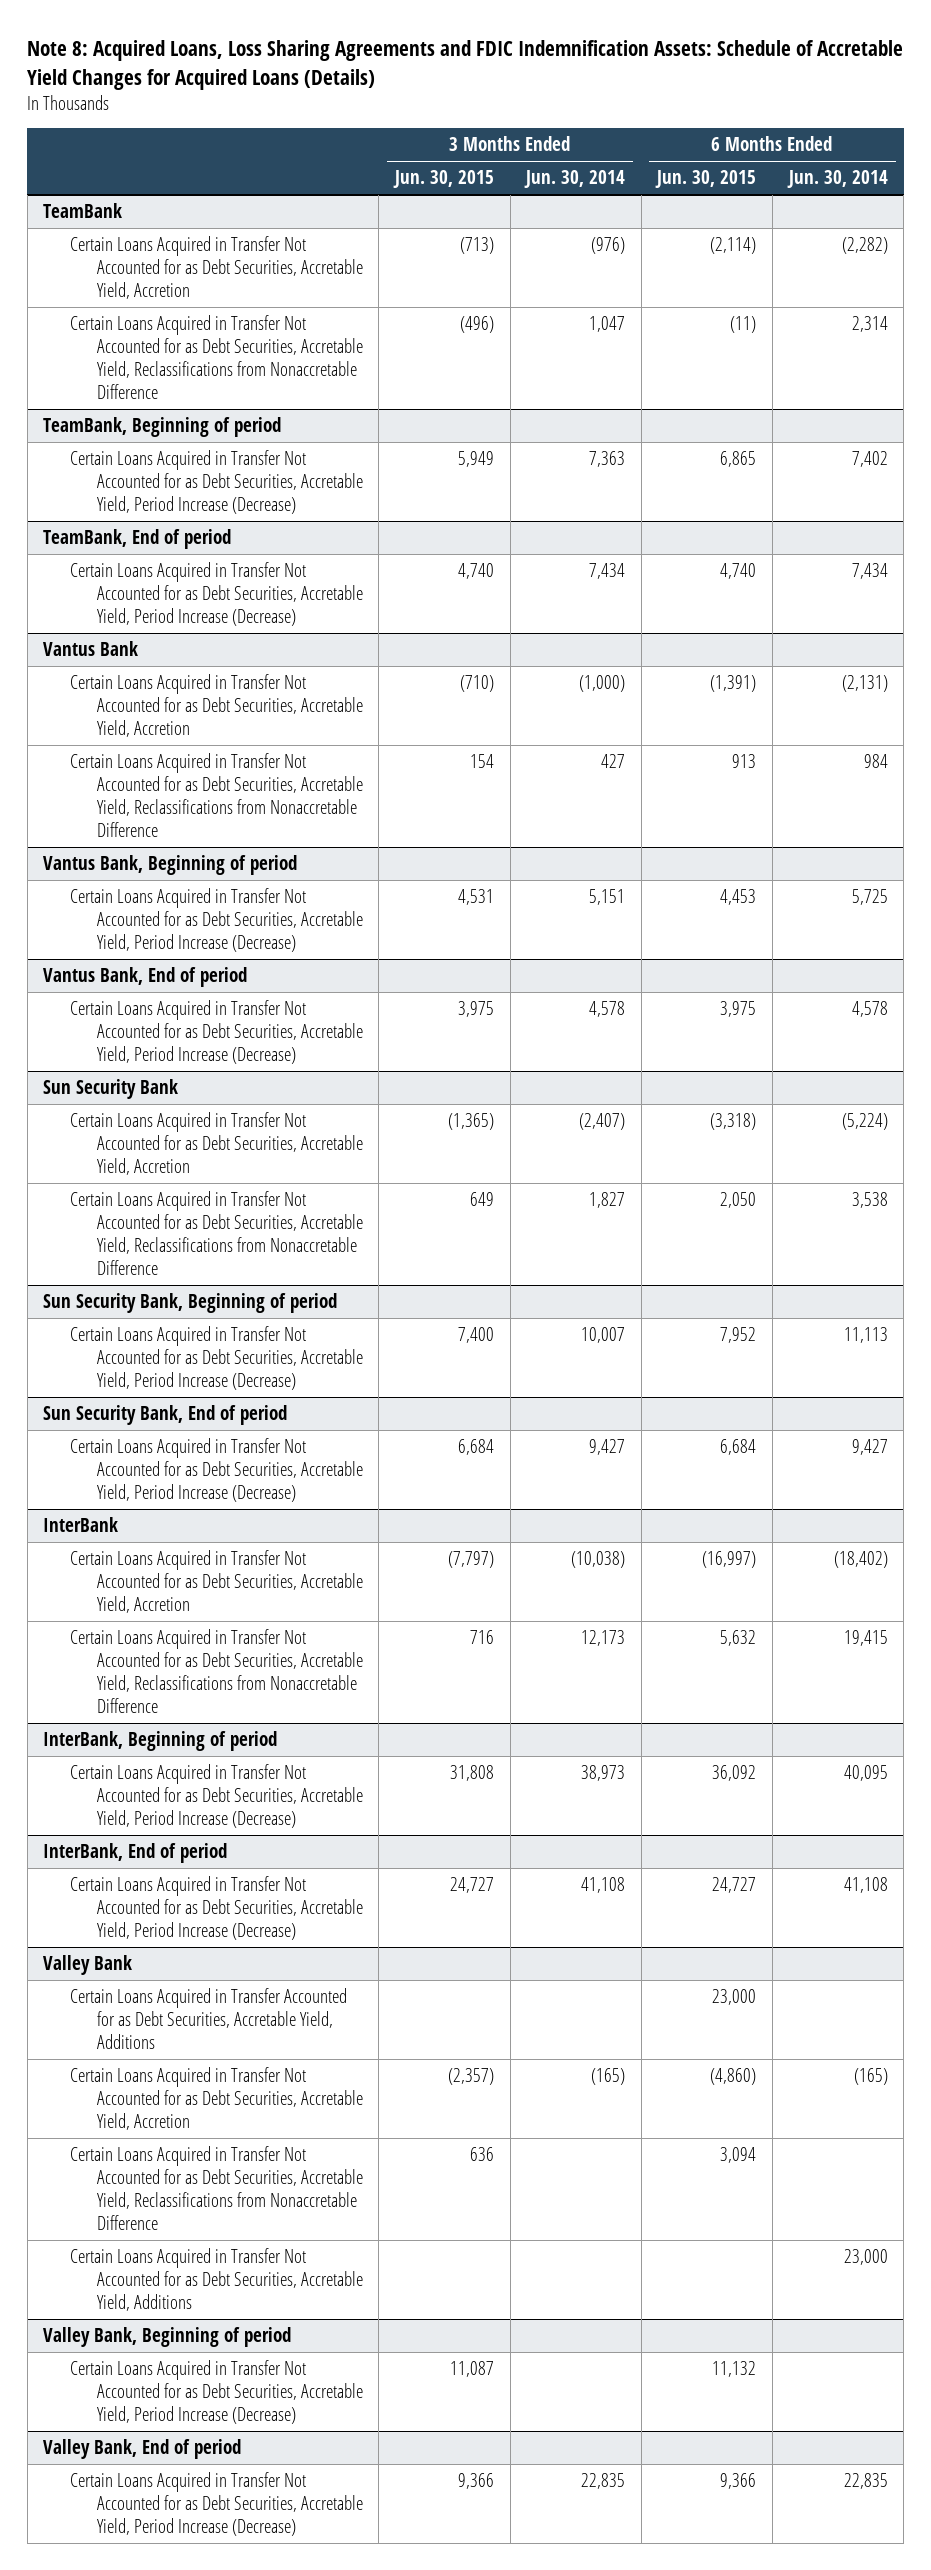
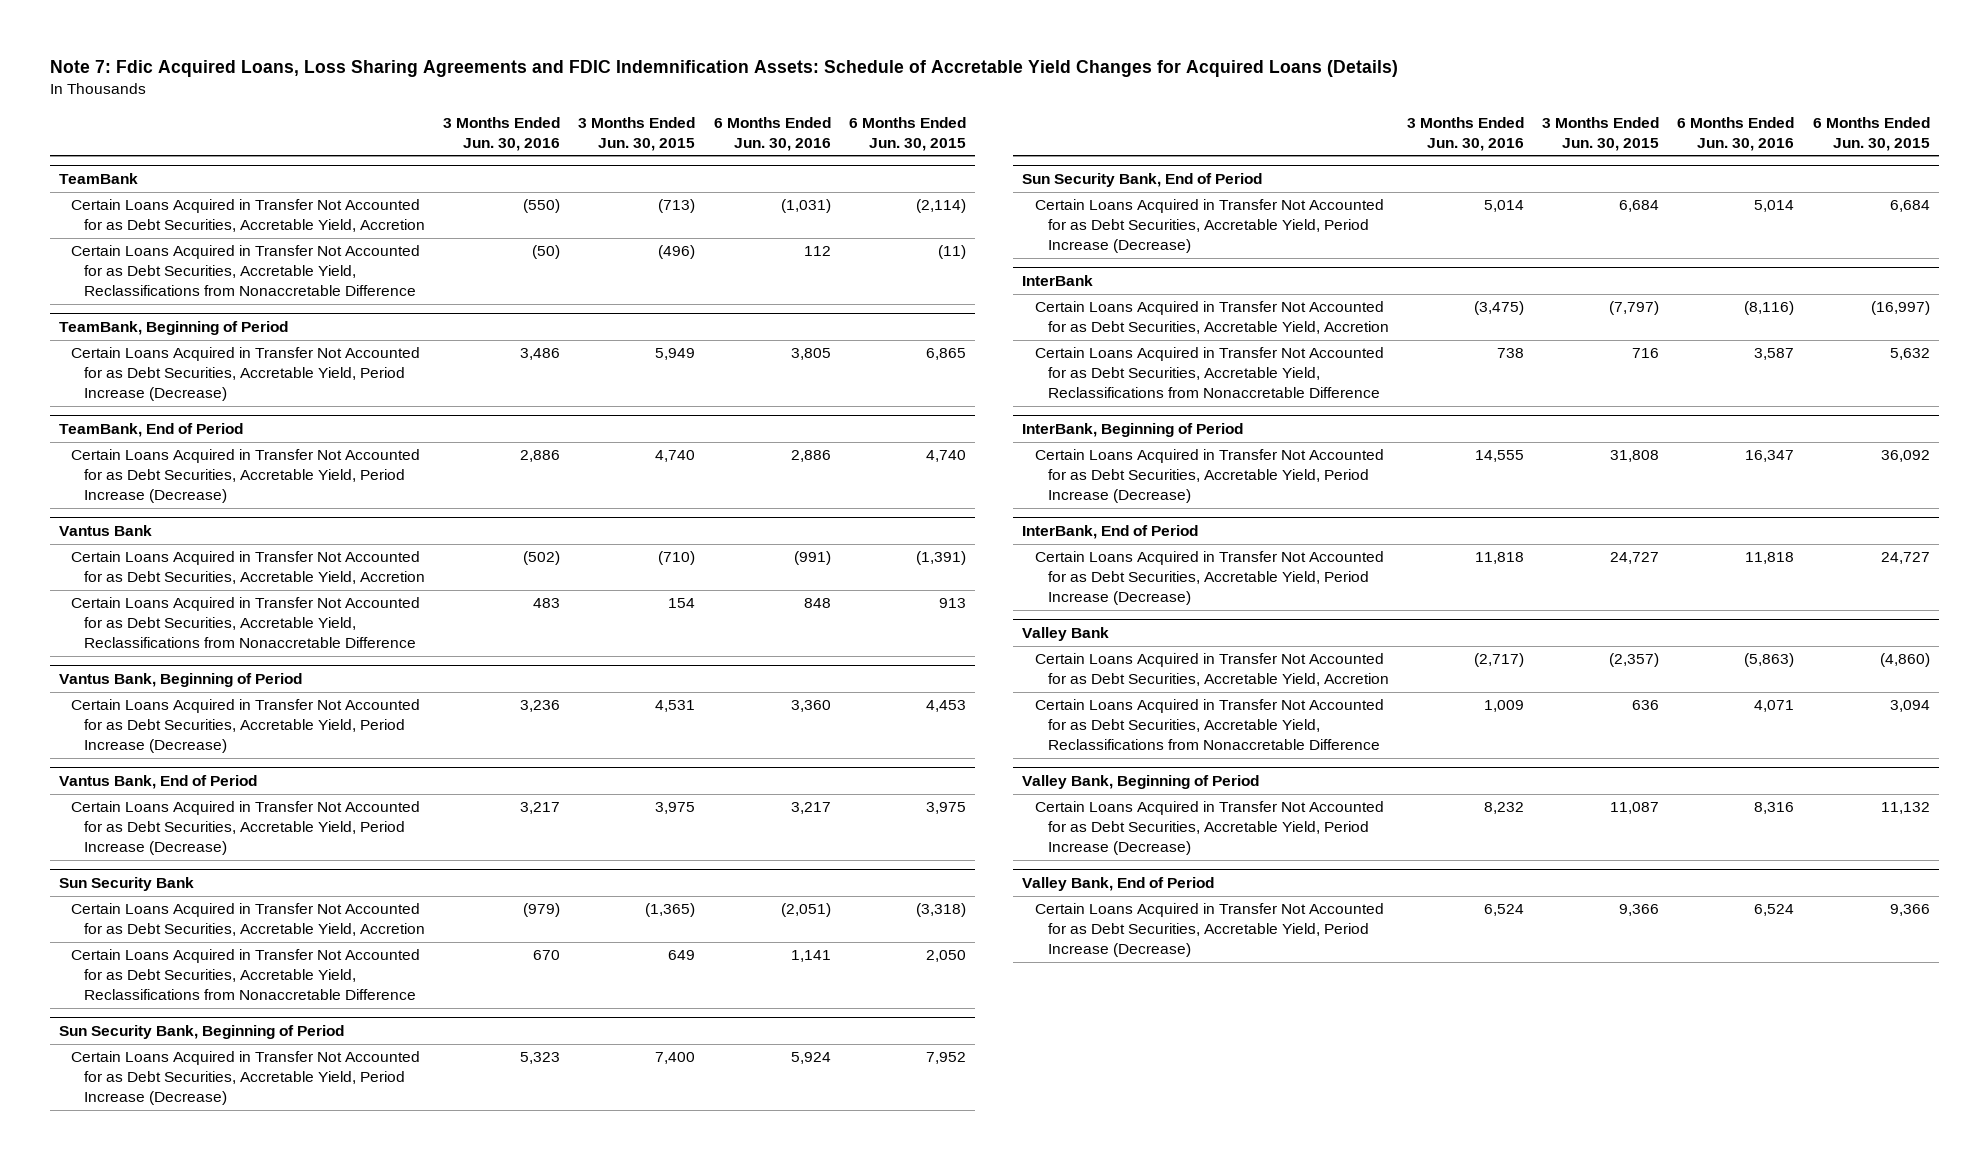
- Note 8: Acquired Loans, Loss Sharing Agreements and FDIC Indemnification Assets: Schedule of Accretable Yield Changes for Acquired Loans (Details)
+ Note 7: Fdic Acquired Loans, Loss Sharing Agreements and FDIC Indemnification Assets: Schedule of Accretable Yield Changes for Acquired Loans (Details)
- | 3 Months Ended Jun. 30, 2015 | 3 Months Ended Jun. 30, 2014 | 6 Months Ended Jun. 30, 2015 | 6 Months Ended Jun. 30, 2014
+ | 3 Months Ended Jun. 30, 2016 | 3 Months Ended Jun. 30, 2015 | 6 Months Ended Jun. 30, 2016 | 6 Months Ended Jun. 30, 2015
- TeamBank, Beginning of period
+ TeamBank, Beginning of Period
- TeamBank, End of period
+ TeamBank, End of Period
- Vantus Bank, Beginning of period
+ Vantus Bank, Beginning of Period
- Vantus Bank, End of period
+ Vantus Bank, End of Period
- Sun Security Bank, Beginning of period
+ Sun Security Bank, Beginning of Period
- Sun Security Bank, End of period
+ Sun Security Bank, End of Period
- InterBank, Beginning of period
+ InterBank, Beginning of Period
- InterBank, End of period
+ InterBank, End of Period
@ Valley Bank
- Certain Loans Acquired in Transfer Accounted for as Debt Securities, Accretable Yield, Additions | | | 23,000 |
- Certain Loans Acquired in Transfer Not Accounted for as Debt Securities, Accretable Yield, Additions | | | | 23,000
- Valley Bank, Beginning of period
+ Valley Bank, Beginning of Period
- Valley Bank, End of period
+ Valley Bank, End of Period

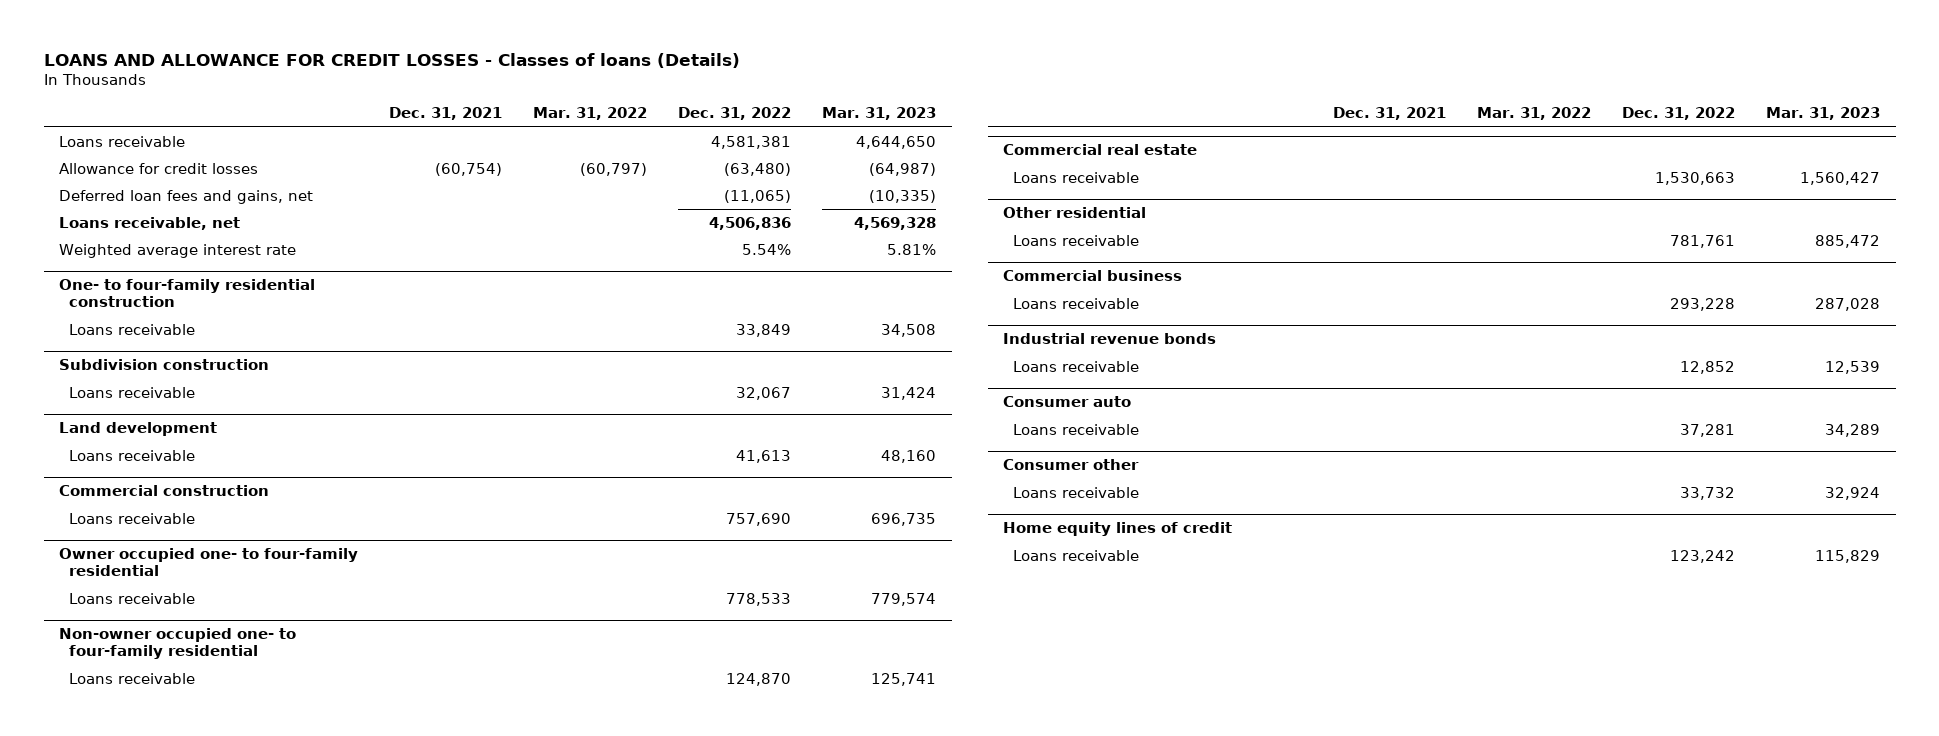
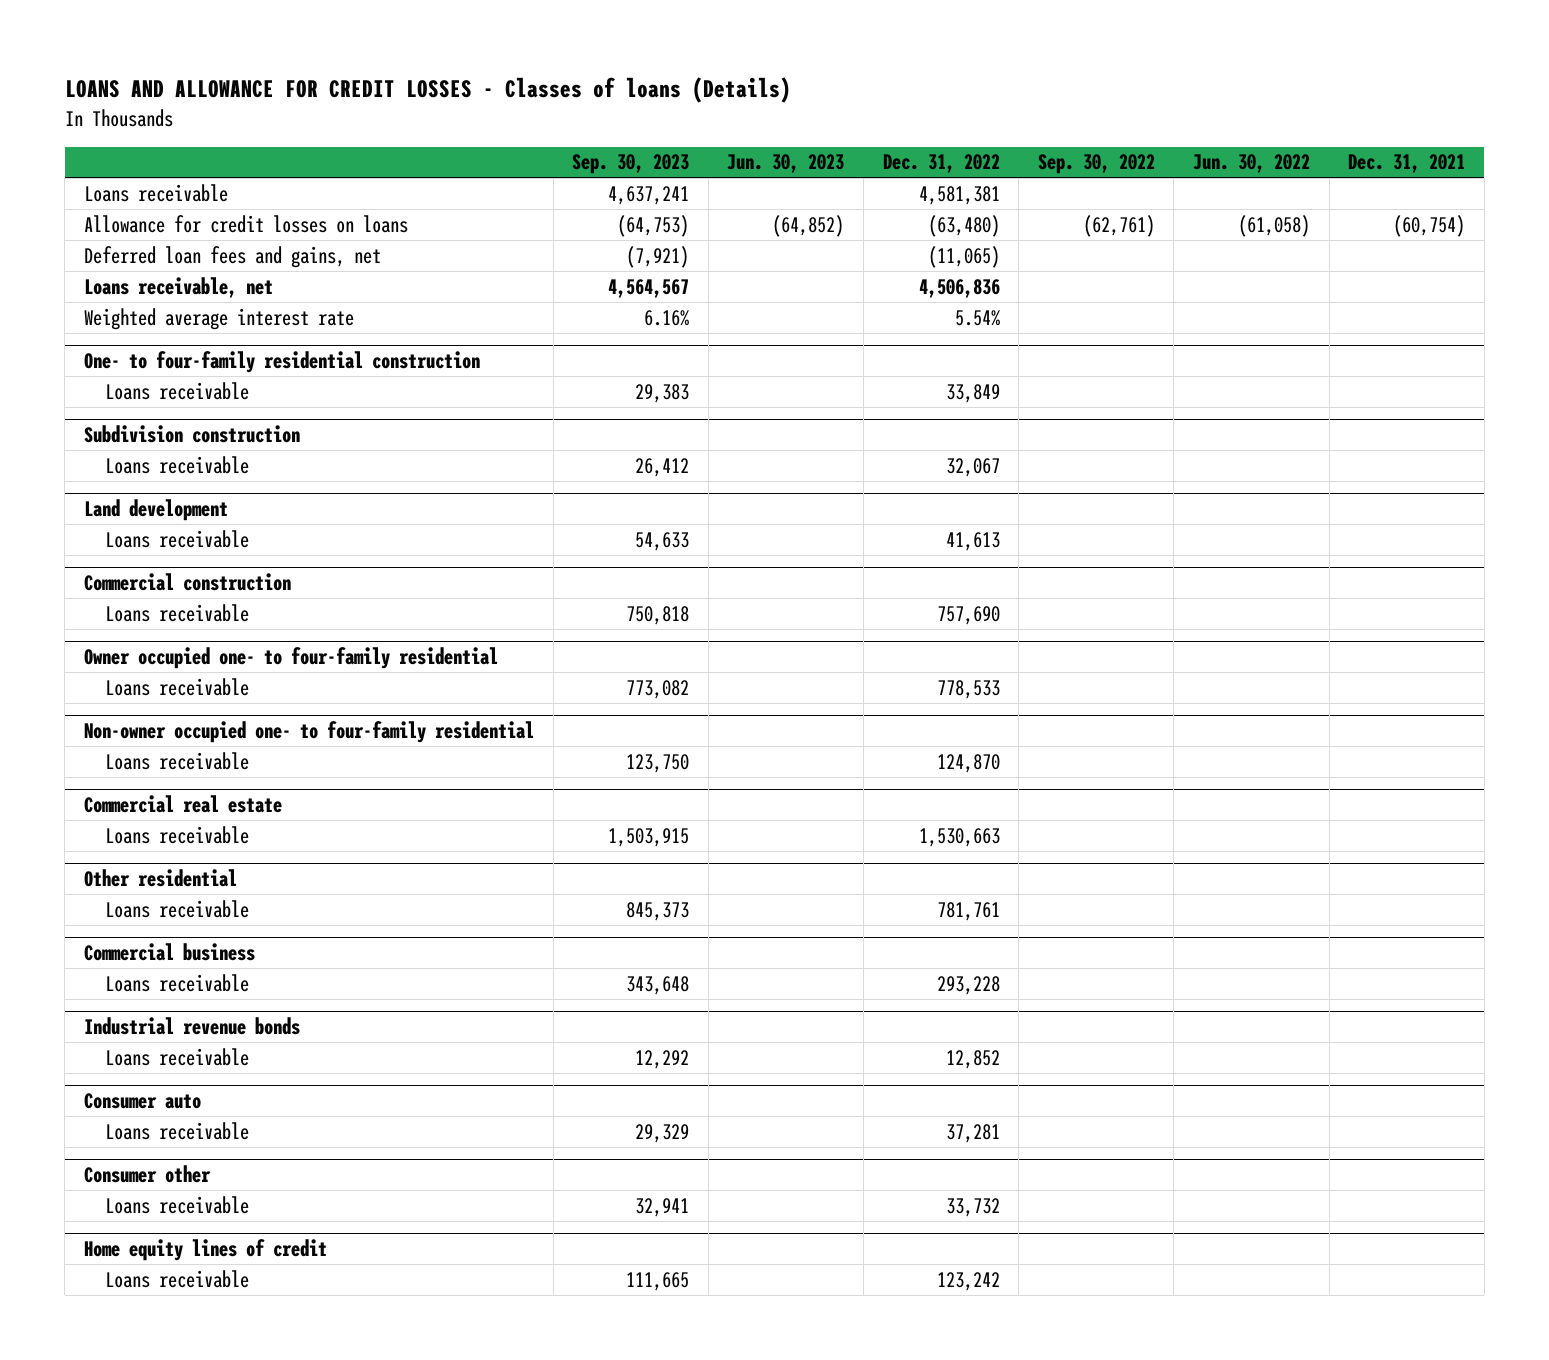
- | Dec. 31, 2021 | Mar. 31, 2022 | Dec. 31, 2022 | Mar. 31, 2023
+ | Sep. 30, 2023 | Jun. 30, 2023 | Dec. 31, 2022 | Sep. 30, 2022 | Jun. 30, 2022 | Dec. 31, 2021
- Allowance for credit losses | (60,754) | (60,797) | (63,480) | (64,987)
+ Allowance for credit losses on loans | (64,753) | (64,852) | (63,480) | (62,761) | (61,058) | (60,754)

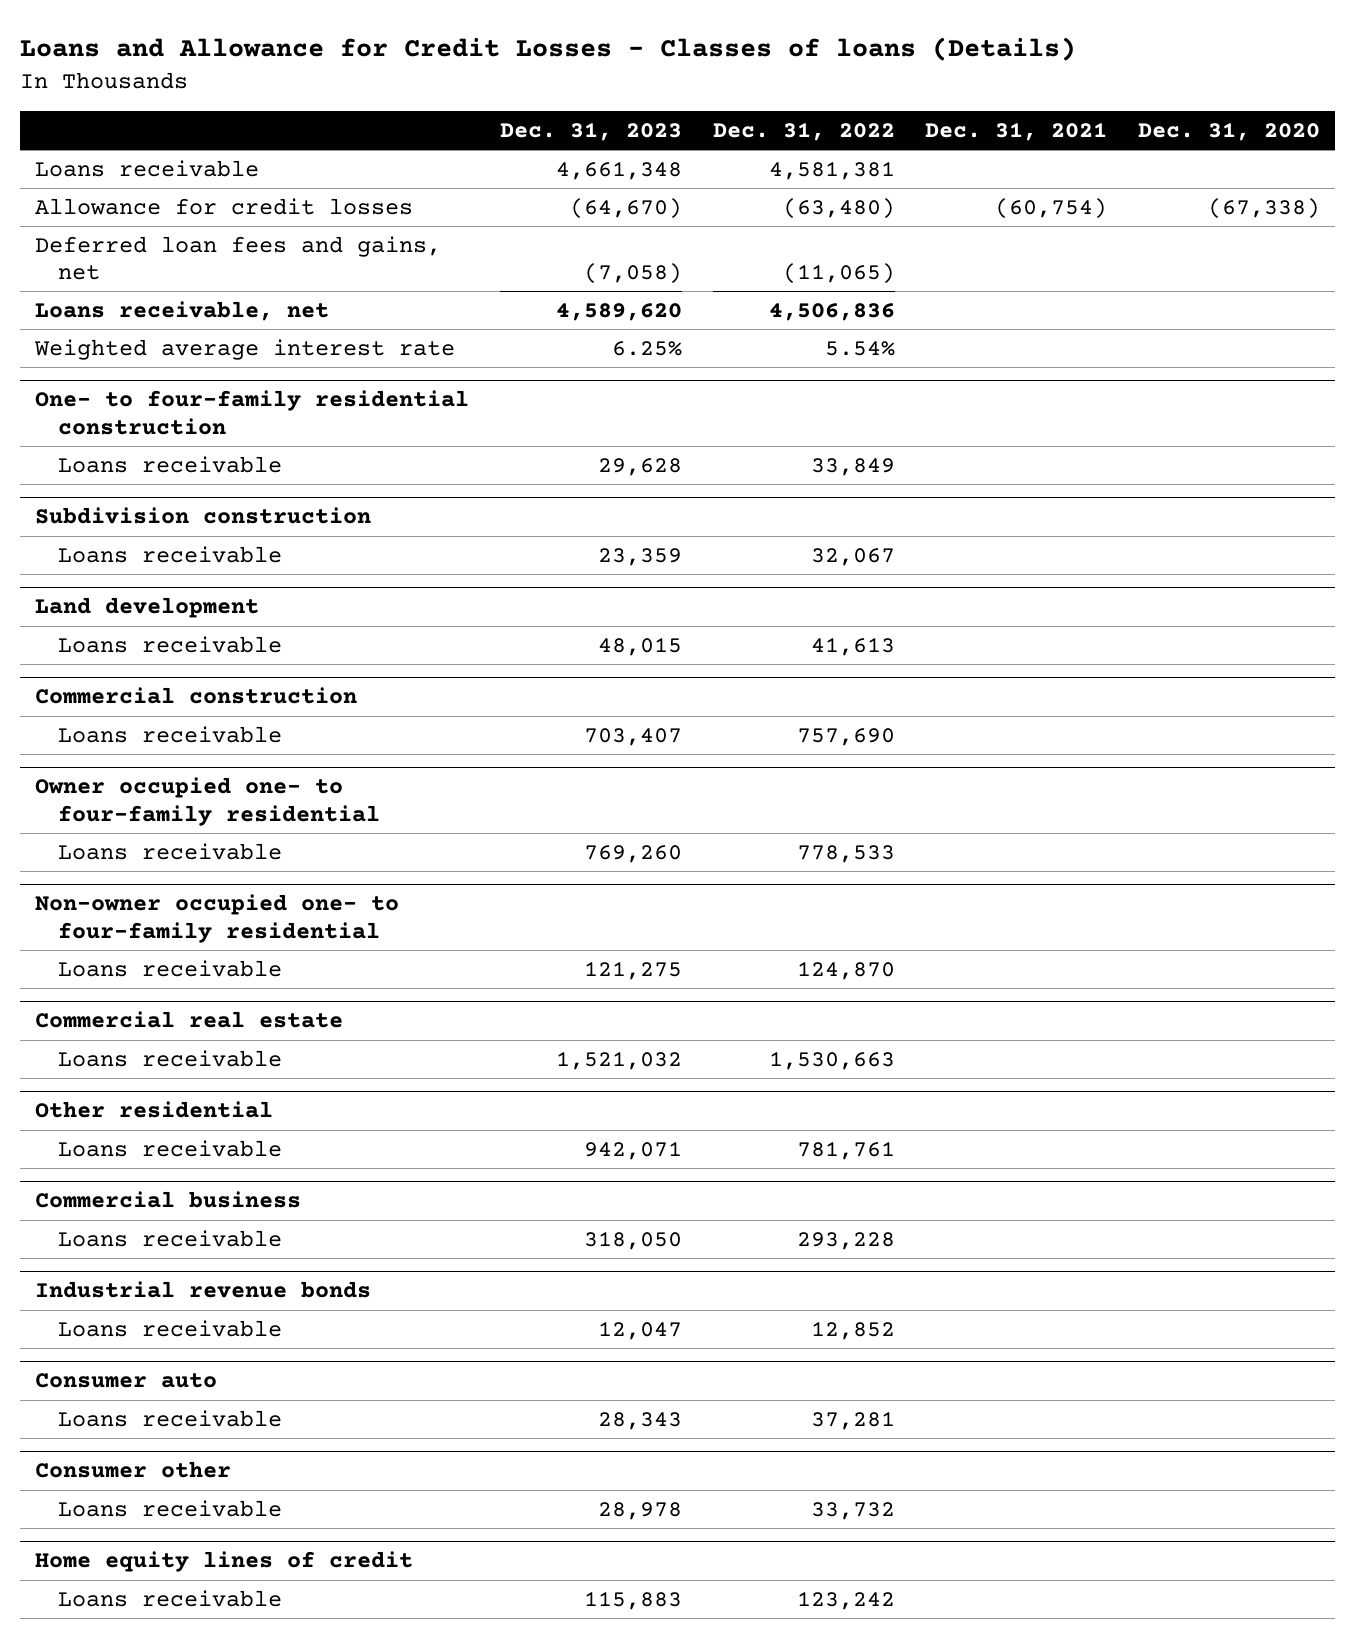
- LOANS AND ALLOWANCE FOR CREDIT LOSSES - Classes of loans (Details)
+ Loans and Allowance for Credit Losses - Classes of loans (Details)
- | Sep. 30, 2023 | Jun. 30, 2023 | Dec. 31, 2022 | Sep. 30, 2022 | Jun. 30, 2022 | Dec. 31, 2021
+ | Dec. 31, 2023 | Dec. 31, 2022 | Dec. 31, 2021 | Dec. 31, 2020
- Allowance for credit losses on loans | (64,753) | (64,852) | (63,480) | (62,761) | (61,058) | (60,754)
+ Allowance for credit losses | (64,670) | (63,480) | (60,754) | (67,338)

